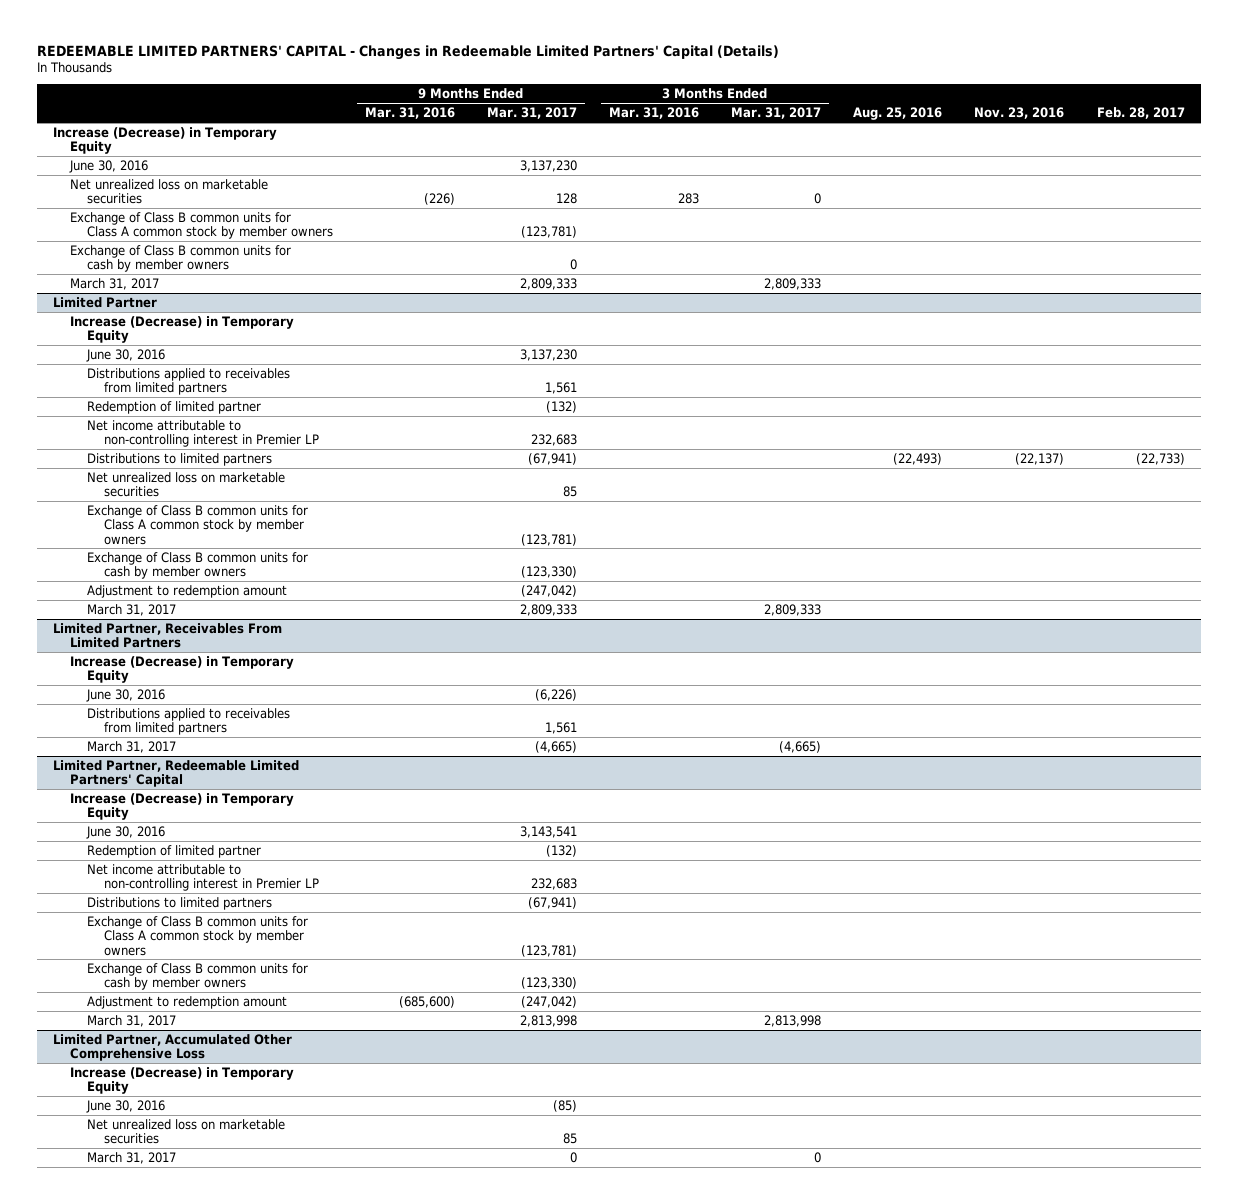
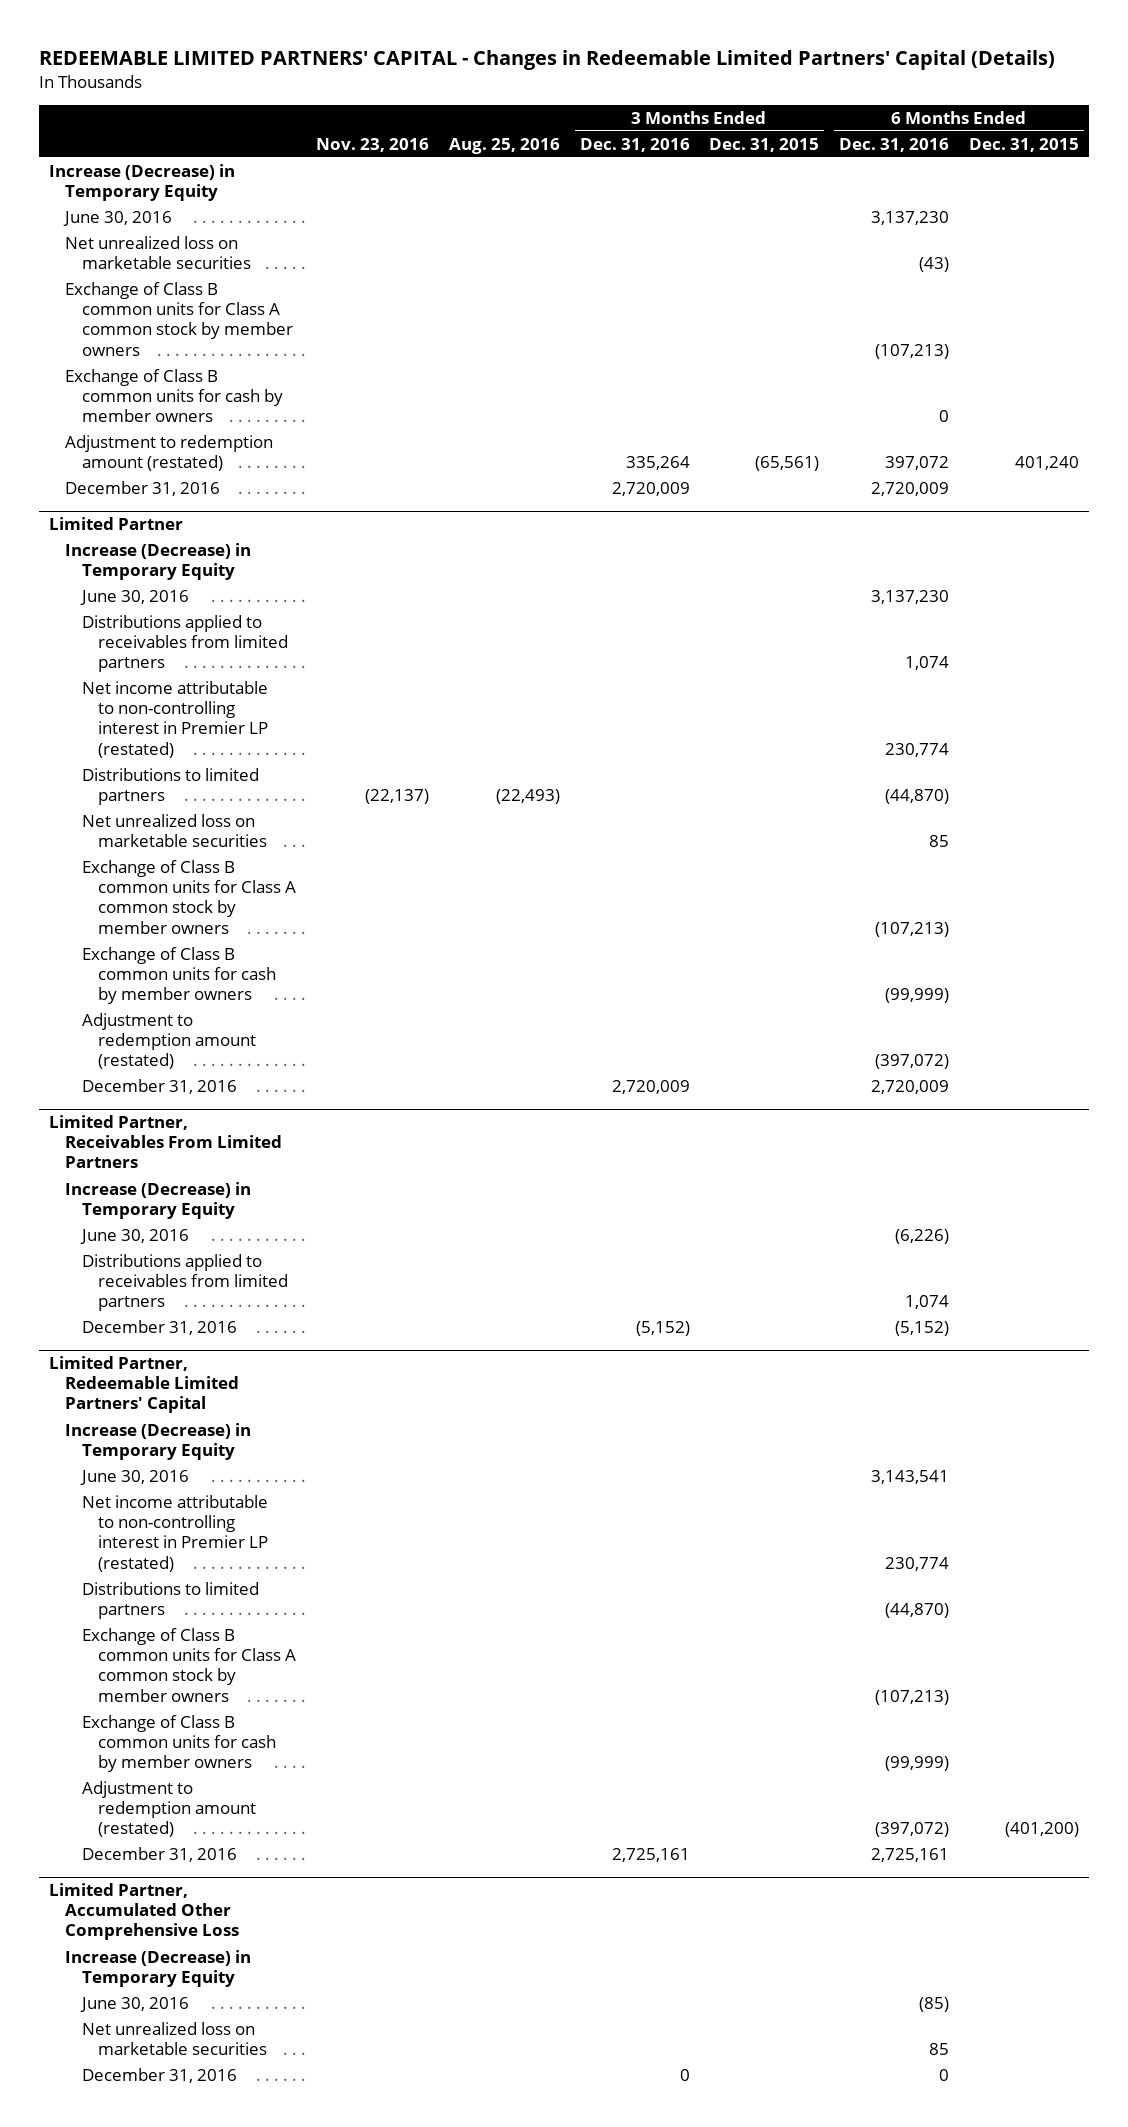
- | 9 Months Ended Mar. 31, 2016 | 9 Months Ended Mar. 31, 2017 | 3 Months Ended Mar. 31, 2016 | 3 Months Ended Mar. 31, 2017 | Aug. 25, 2016 | Nov. 23, 2016 | Feb. 28, 2017
+ | Nov. 23, 2016 | Aug. 25, 2016 | 3 Months Ended Dec. 31, 2016 | 3 Months Ended Dec. 31, 2015 | 6 Months Ended Dec. 31, 2016 | 6 Months Ended Dec. 31, 2015
- March 31, 2017 | | 2,809,333 | | 2,809,333 | | |
+ Adjustment to redemption amount (restated) | | | 335,264 | (65,561) | 397,072 | 401,240
+ December 31, 2016 | | | 2,720,009 | | 2,720,009 |
@ Limited Partner
- Redemption of limited partner | | (132) | | | | |
- Net income attributable to non-controlling interest in Premier LP | | 232,683 | | | | |
+ Net income attributable to non-controlling interest in Premier LP (restated) | | | | | 230,774 |
- Adjustment to redemption amount | | (247,042) | | | | |
- March 31, 2017 | | 2,809,333 | | 2,809,333 | | |
+ Adjustment to redemption amount (restated) | | | | | (397,072) |
+ December 31, 2016 | | | 2,720,009 | | 2,720,009 |
@ Limited Partner, Receivables From Limited Partners
- March 31, 2017 | | (4,665) | | (4,665) | | |
+ December 31, 2016 | | | (5,152) | | (5,152) |
@ Limited Partner, Redeemable Limited Partners' Capital
- Redemption of limited partner | | (132) | | | | |
- Net income attributable to non-controlling interest in Premier LP | | 232,683 | | | | |
+ Net income attributable to non-controlling interest in Premier LP (restated) | | | | | 230,774 |
- Adjustment to redemption amount | (685,600) | (247,042) | | | | |
- March 31, 2017 | | 2,813,998 | | 2,813,998 | | |
+ Adjustment to redemption amount (restated) | | | | | (397,072) | (401,200)
+ December 31, 2016 | | | 2,725,161 | | 2,725,161 |
@ Limited Partner, Accumulated Other Comprehensive Loss
- March 31, 2017 | | 0 | | 0 | | |
+ December 31, 2016 | | | 0 | | 0 |

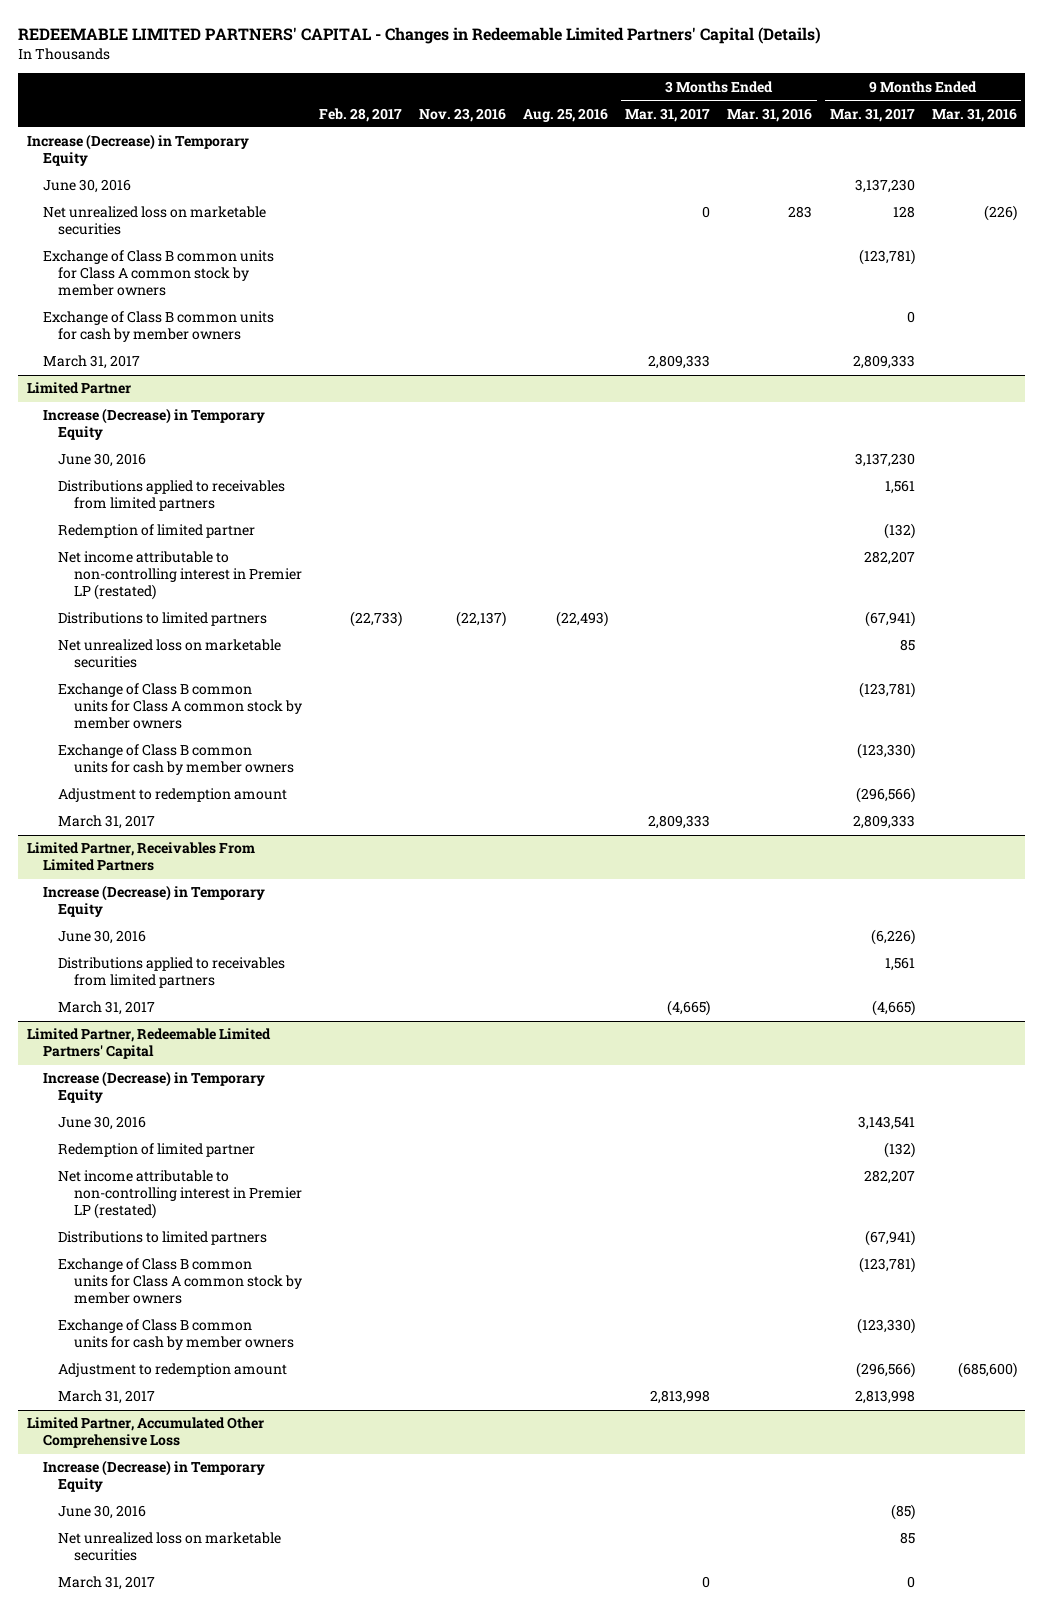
- | Nov. 23, 2016 | Aug. 25, 2016 | 3 Months Ended Dec. 31, 2016 | 3 Months Ended Dec. 31, 2015 | 6 Months Ended Dec. 31, 2016 | 6 Months Ended Dec. 31, 2015
+ | Feb. 28, 2017 | Nov. 23, 2016 | Aug. 25, 2016 | 3 Months Ended Mar. 31, 2017 | 3 Months Ended Mar. 31, 2016 | 9 Months Ended Mar. 31, 2017 | 9 Months Ended Mar. 31, 2016
- Adjustment to redemption amount (restated) | | | 335,264 | (65,561) | 397,072 | 401,240
- December 31, 2016 | | | 2,720,009 | | 2,720,009 |
+ March 31, 2017 | | | | 2,809,333 | | 2,809,333 |
@ Limited Partner
+ Redemption of limited partner | | | | | | (132) |
- Adjustment to redemption amount (restated) | | | | | (397,072) |
- December 31, 2016 | | | 2,720,009 | | 2,720,009 |
+ Adjustment to redemption amount | | | | | | (296,566) |
+ March 31, 2017 | | | | 2,809,333 | | 2,809,333 |
@ Limited Partner, Receivables From Limited Partners
- December 31, 2016 | | | (5,152) | | (5,152) |
+ March 31, 2017 | | | | (4,665) | | (4,665) |
@ Limited Partner, Redeemable Limited Partners' Capital
+ Redemption of limited partner | | | | | | (132) |
- Adjustment to redemption amount (restated) | | | | | (397,072) | (401,200)
- December 31, 2016 | | | 2,725,161 | | 2,725,161 |
+ Adjustment to redemption amount | | | | | | (296,566) | (685,600)
+ March 31, 2017 | | | | 2,813,998 | | 2,813,998 |
@ Limited Partner, Accumulated Other Comprehensive Loss
- December 31, 2016 | | | 0 | | 0 |
+ March 31, 2017 | | | | 0 | | 0 |

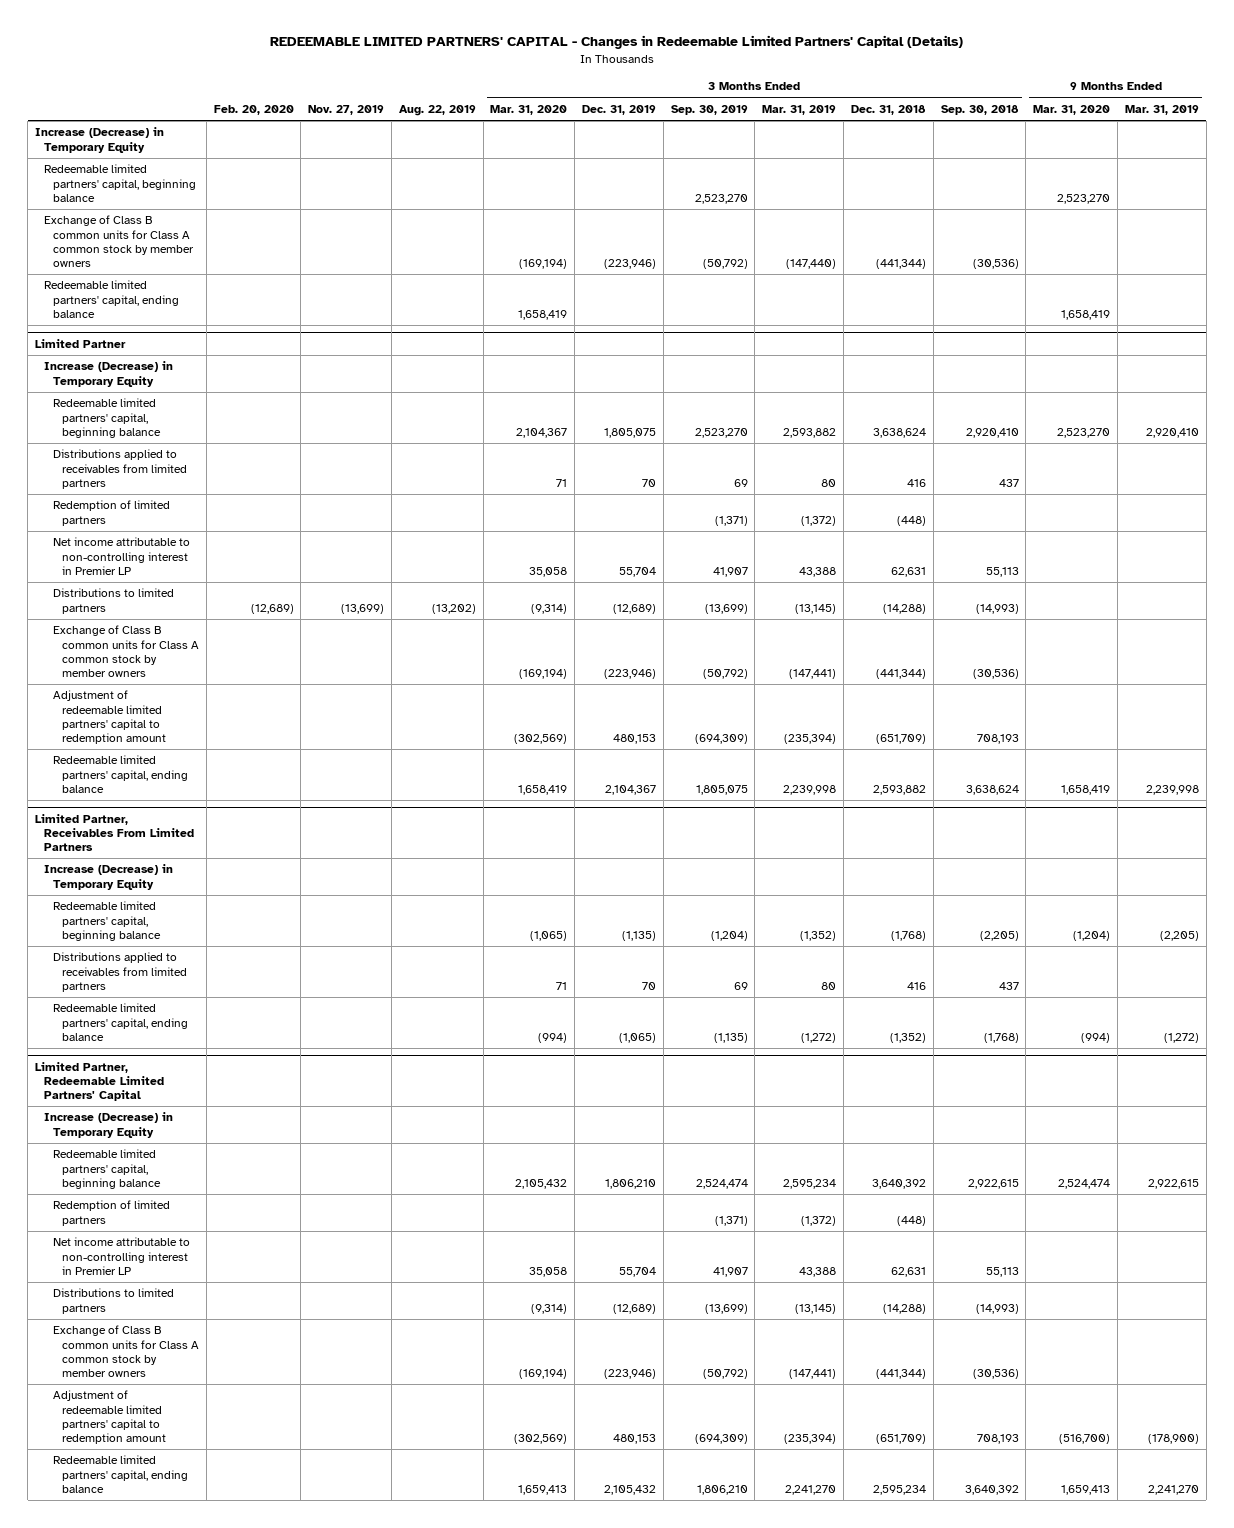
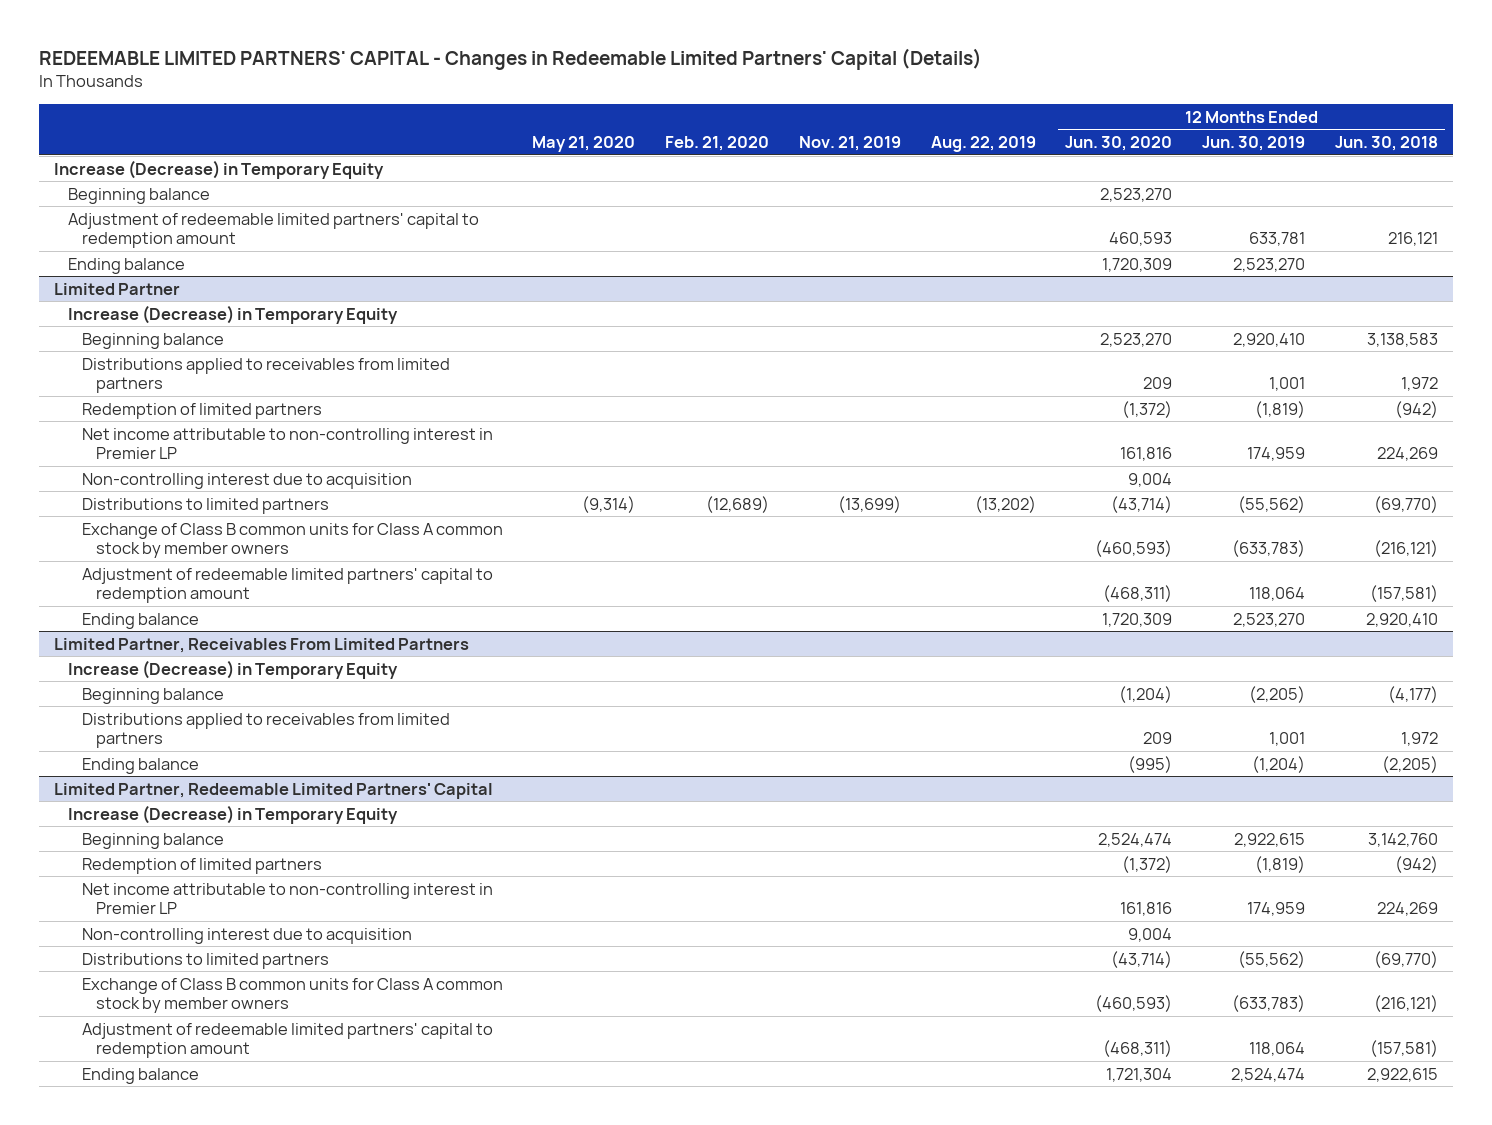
- | Feb. 20, 2020 | Nov. 27, 2019 | Aug. 22, 2019 | 3 Months Ended Mar. 31, 2020 | 3 Months Ended Dec. 31, 2019 | 3 Months Ended Sep. 30, 2019 | 3 Months Ended Mar. 31, 2019 | 3 Months Ended Dec. 31, 2018 | 3 Months Ended Sep. 30, 2018 | 9 Months Ended Mar. 31, 2020 | 9 Months Ended Mar. 31, 2019
+ | May 21, 2020 | Feb. 21, 2020 | Nov. 21, 2019 | Aug. 22, 2019 | 12 Months Ended Jun. 30, 2020 | 12 Months Ended Jun. 30, 2019 | 12 Months Ended Jun. 30, 2018
- Redeemable limited partners' capital, beginning balance | | | | | | 2,523,270 | | | | 2,523,270 |
- Exchange of Class B common units for Class A common stock by member owners | | | | (169,194) | (223,946) | (50,792) | (147,440) | (441,344) | (30,536) | |
- Redeemable limited partners' capital, ending balance | | | | 1,658,419 | | | | | | 1,658,419 |
+ Beginning balance | | | | | 2,523,270 | |
+ Adjustment of redeemable limited partners' capital to redemption amount | | | | | 460,593 | 633,781 | 216,121
+ Ending balance | | | | | 1,720,309 | 2,523,270 |
@ Limited Partner
- Redeemable limited partners' capital, beginning balance | | | | 2,104,367 | 1,805,075 | 2,523,270 | 2,593,882 | 3,638,624 | 2,920,410 | 2,523,270 | 2,920,410
+ Beginning balance | | | | | 2,523,270 | 2,920,410 | 3,138,583
+ Non-controlling interest due to acquisition | | | | | 9,004 | |
- Redeemable limited partners' capital, ending balance | | | | 1,658,419 | 2,104,367 | 1,805,075 | 2,239,998 | 2,593,882 | 3,638,624 | 1,658,419 | 2,239,998
+ Ending balance | | | | | 1,720,309 | 2,523,270 | 2,920,410
@ Limited Partner, Receivables From Limited Partners
- Redeemable limited partners' capital, beginning balance | | | | (1,065) | (1,135) | (1,204) | (1,352) | (1,768) | (2,205) | (1,204) | (2,205)
+ Beginning balance | | | | | (1,204) | (2,205) | (4,177)
- Redeemable limited partners' capital, ending balance | | | | (994) | (1,065) | (1,135) | (1,272) | (1,352) | (1,768) | (994) | (1,272)
+ Ending balance | | | | | (995) | (1,204) | (2,205)
@ Limited Partner, Redeemable Limited Partners' Capital
- Redeemable limited partners' capital, beginning balance | | | | 2,105,432 | 1,806,210 | 2,524,474 | 2,595,234 | 3,640,392 | 2,922,615 | 2,524,474 | 2,922,615
+ Beginning balance | | | | | 2,524,474 | 2,922,615 | 3,142,760
+ Non-controlling interest due to acquisition | | | | | 9,004 | |
- Redeemable limited partners' capital, ending balance | | | | 1,659,413 | 2,105,432 | 1,806,210 | 2,241,270 | 2,595,234 | 3,640,392 | 1,659,413 | 2,241,270
+ Ending balance | | | | | 1,721,304 | 2,524,474 | 2,922,615

